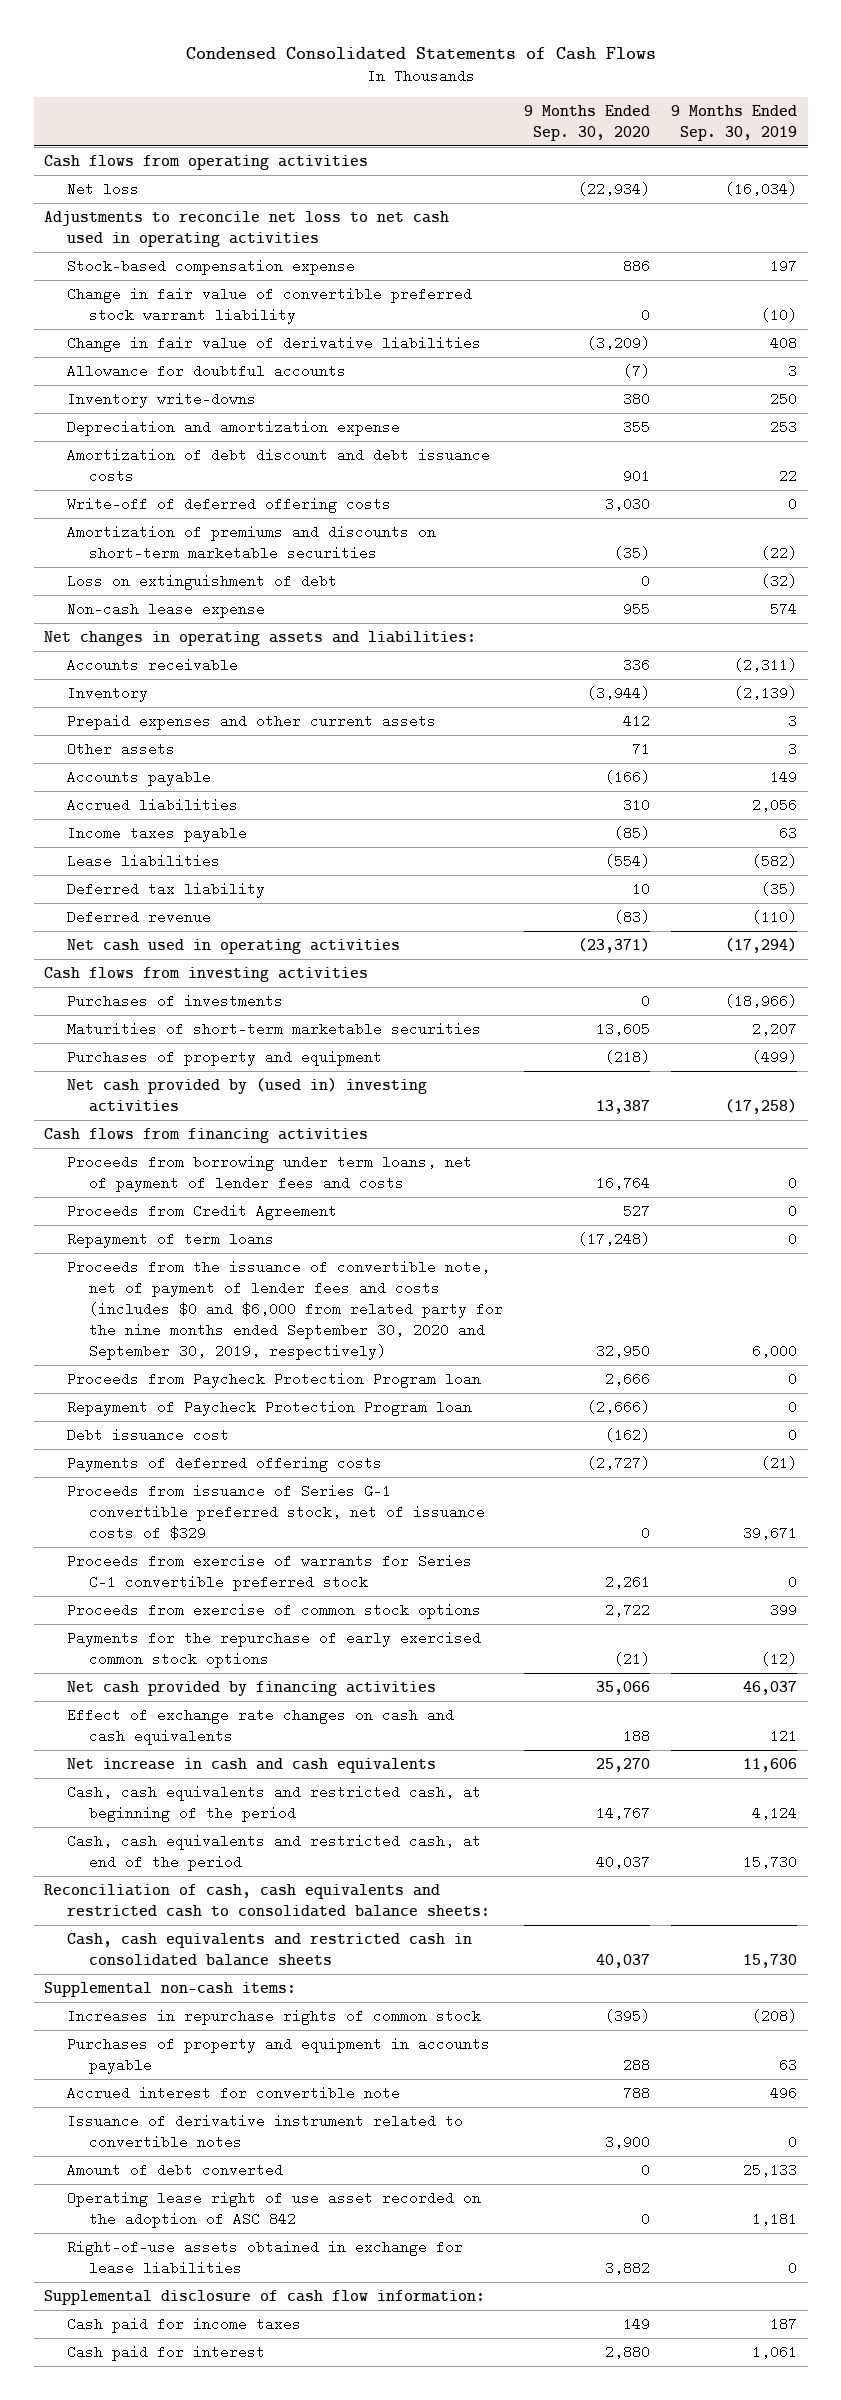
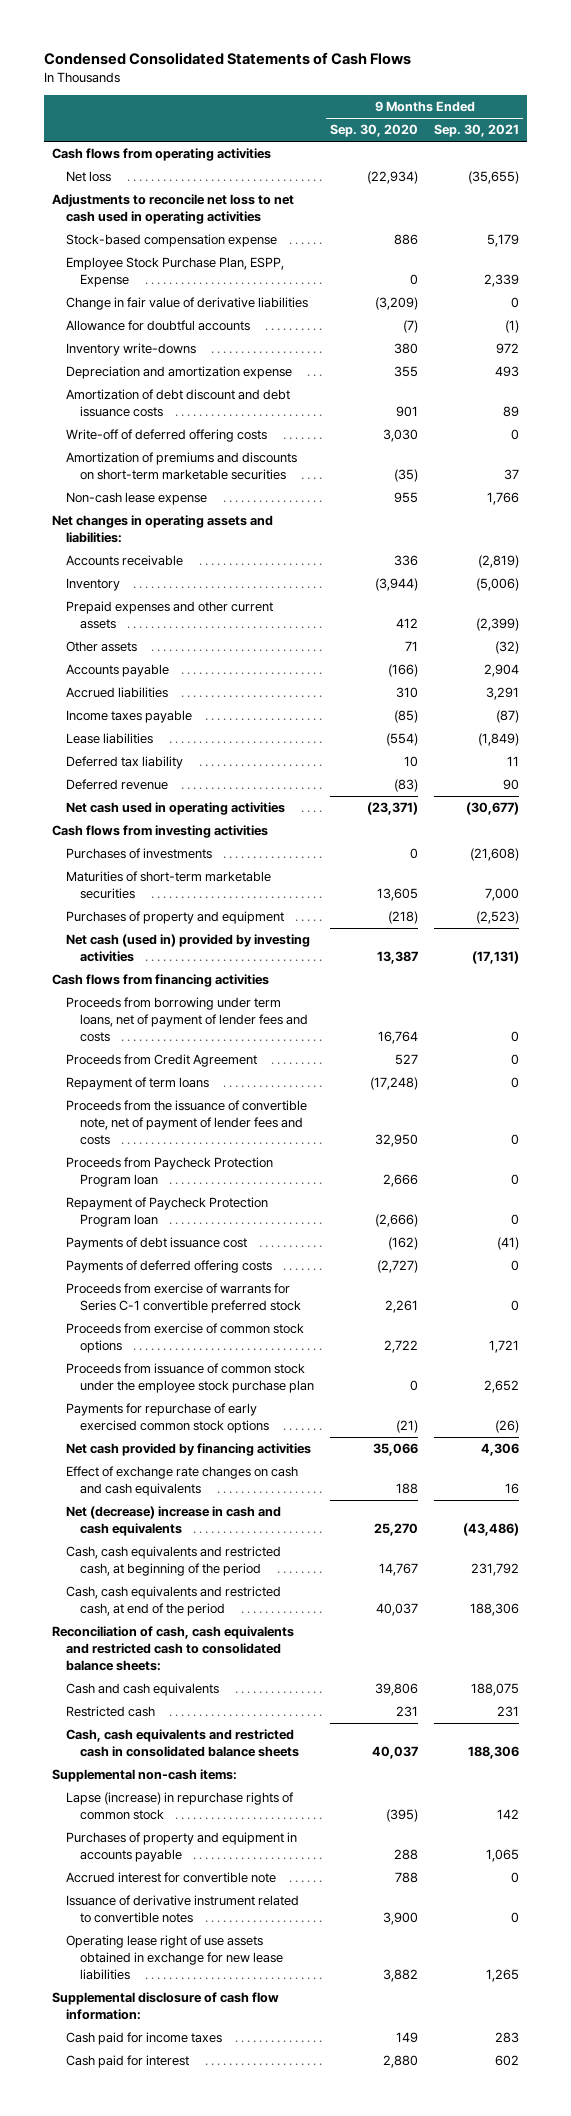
- | 9 Months Ended Sep. 30, 2020 | 9 Months Ended Sep. 30, 2019
+ | 9 Months Ended Sep. 30, 2020 | 9 Months Ended Sep. 30, 2021
- Change in fair value of convertible preferred stock warrant liability | 0 | (10)
+ Employee Stock Purchase Plan, ESPP, Expense | 0 | 2,339
- Loss on extinguishment of debt | 0 | (32)
- Net cash provided by (used in) investing activities | 13,387 | (17,258)
+ Net cash (used in) provided by investing activities | 13,387 | (17,131)
- Proceeds from the issuance of convertible note, net of payment of lender fees and costs (includes $0 and $6,000 from related party for the nine months ended September 30, 2020 and September 30, 2019, respectively) | 32,950 | 6,000
+ Proceeds from the issuance of convertible note, net of payment of lender fees and costs | 32,950 | 0
- Debt issuance cost | (162) | 0
+ Payments of debt issuance cost | (162) | (41)
- Proceeds from issuance of Series G-1 convertible preferred stock, net of issuance costs of $329 | 0 | 39,671
- Payments for the repurchase of early exercised common stock options | (21) | (12)
+ Proceeds from issuance of common stock under the employee stock purchase plan | 0 | 2,652
+ Payments for repurchase of early exercised common stock options | (21) | (26)
- Net increase in cash and cash equivalents | 25,270 | 11,606
+ Net (decrease) increase in cash and cash equivalents | 25,270 | (43,486)
+ Cash and cash equivalents | 39,806 | 188,075
+ Restricted cash | 231 | 231
- Increases in repurchase rights of common stock | (395) | (208)
+ Lapse (increase) in repurchase rights of common stock | (395) | 142
- Amount of debt converted | 0 | 25,133
- Operating lease right of use asset recorded on the adoption of ASC 842 | 0 | 1,181
- Right-of-use assets obtained in exchange for lease liabilities | 3,882 | 0
+ Operating lease right of use assets obtained in exchange for new lease liabilities | 3,882 | 1,265

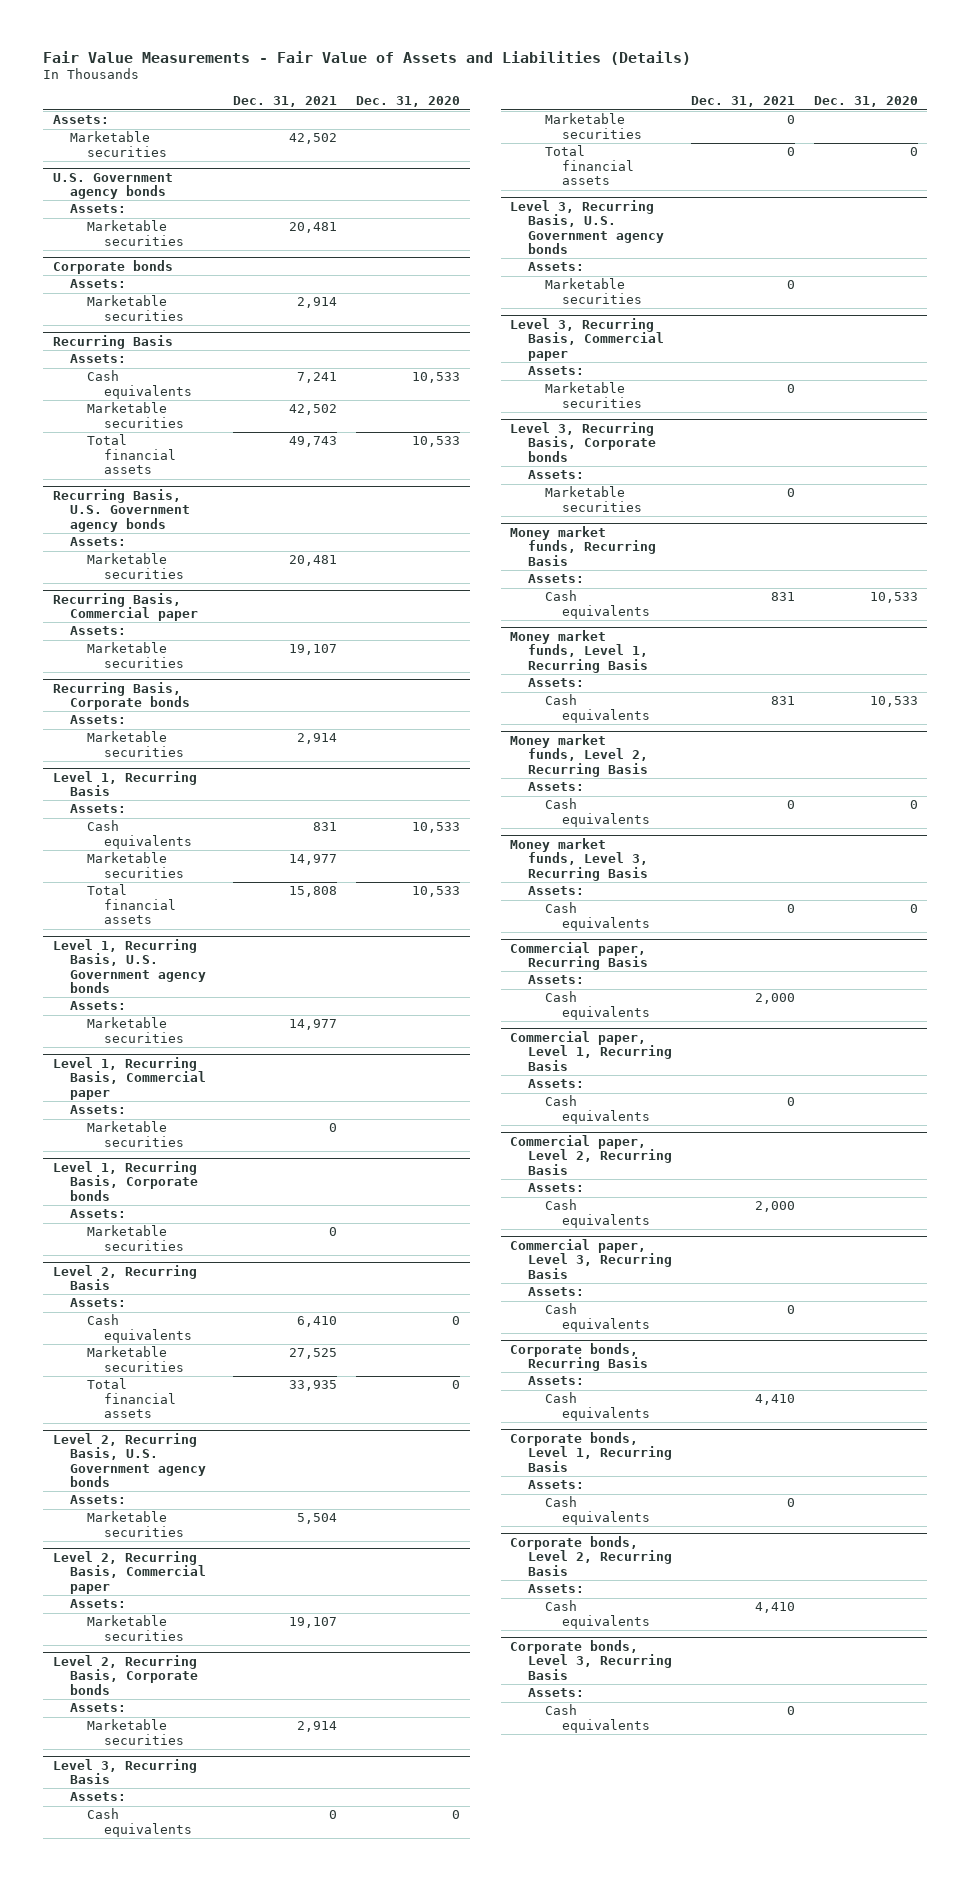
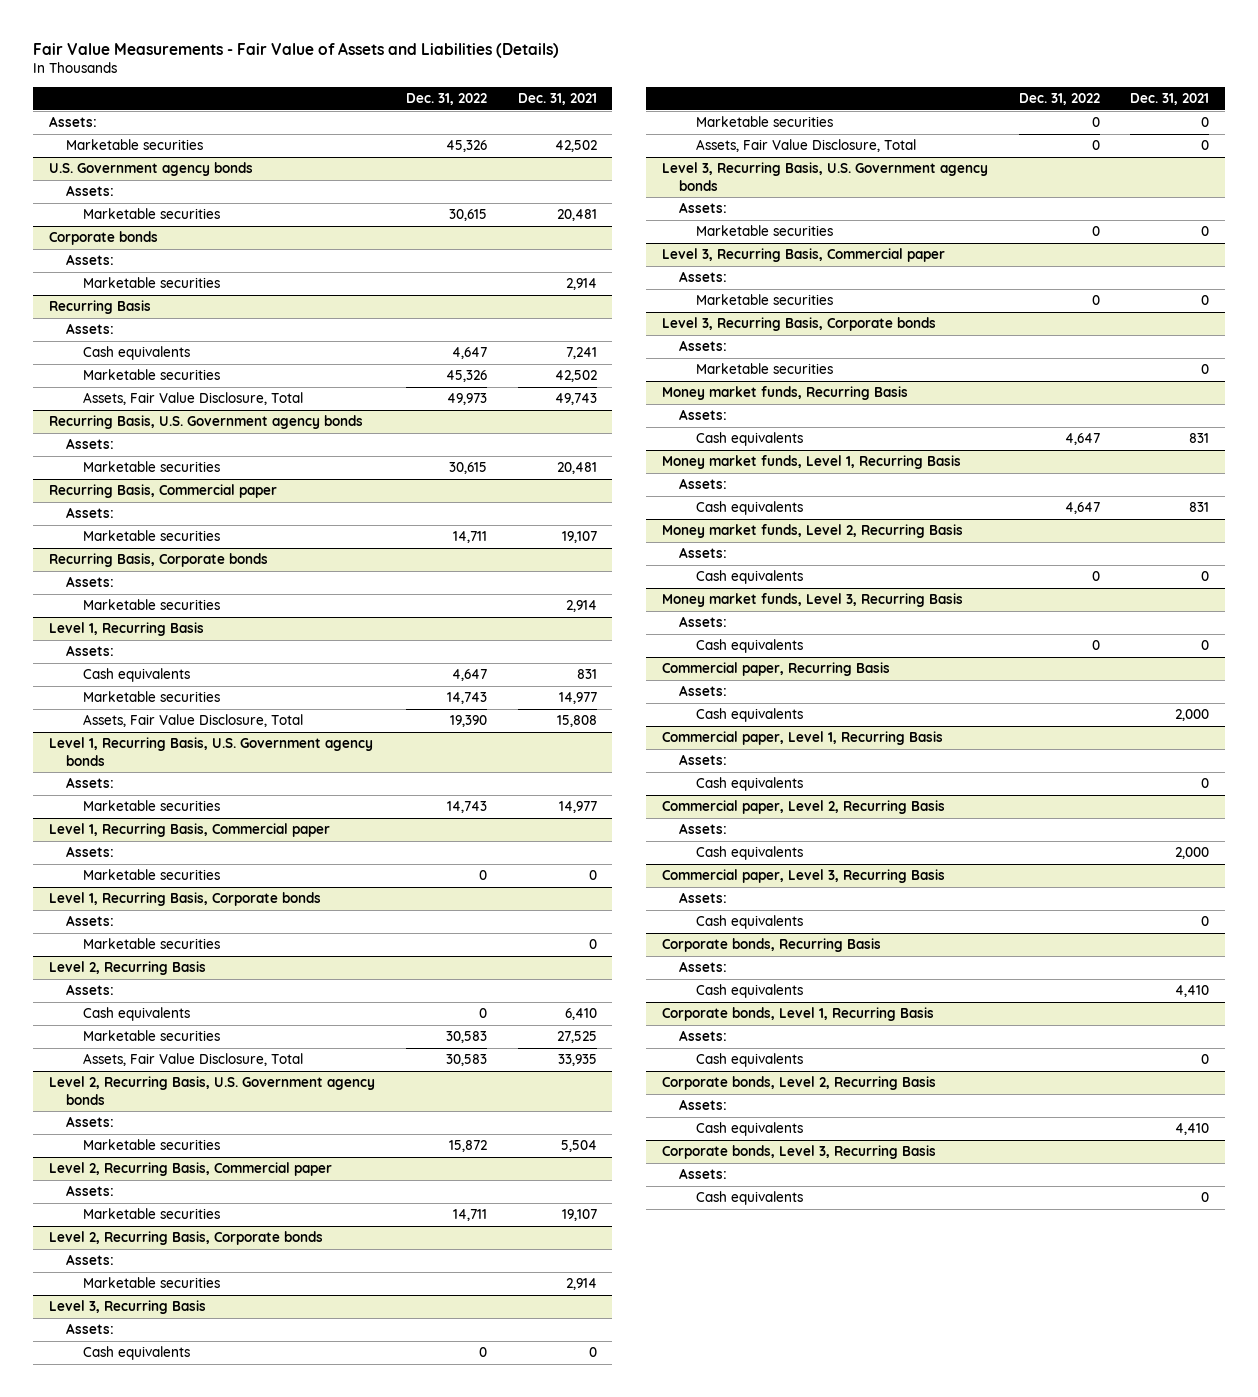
- | Dec. 31, 2021 | Dec. 31, 2020
+ | Dec. 31, 2022 | Dec. 31, 2021
@ Recurring Basis
- Total financial assets | 49,743 | 10,533
+ Assets, Fair Value Disclosure, Total | 49,973 | 49,743
@ Level 1, Recurring Basis
- Total financial assets | 15,808 | 10,533
+ Assets, Fair Value Disclosure, Total | 19,390 | 15,808
@ Level 2, Recurring Basis
- Total financial assets | 33,935 | 0
+ Assets, Fair Value Disclosure, Total | 30,583 | 33,935
@ Level 3, Recurring Basis
- Total financial assets | 0 | 0
+ Assets, Fair Value Disclosure, Total | 0 | 0

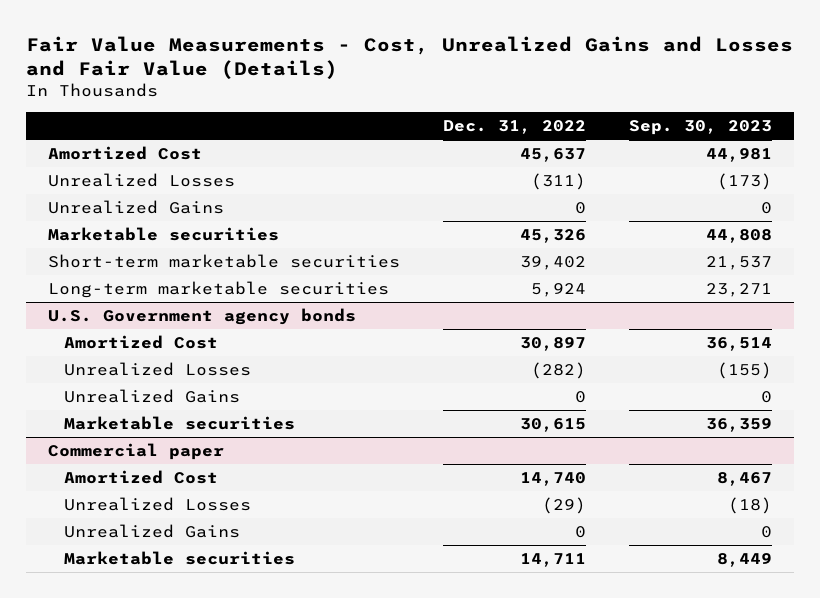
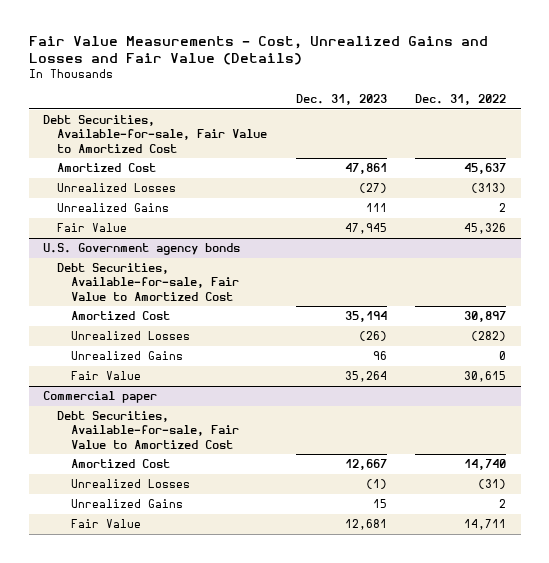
- | Dec. 31, 2022 | Sep. 30, 2023
+ | Dec. 31, 2023 | Dec. 31, 2022
+ Debt Securities, Available-for-sale, Fair Value to Amortized Cost
- Unrealized Losses | (311) | (173)
- Unrealized Gains | 0 | 0
- Marketable securities | 45,326 | 44,808
- Short-term marketable securities | 39,402 | 21,537
- Long-term marketable securities | 5,924 | 23,271
+ Unrealized Losses | (27) | (313)
+ Unrealized Gains | 111 | 2
+ Fair Value | 47,945 | 45,326
@ U.S. Government agency bonds
+ Debt Securities, Available-for-sale, Fair Value to Amortized Cost
- Marketable securities | 30,615 | 36,359
+ Fair Value | 35,264 | 30,615
@ Commercial paper
+ Debt Securities, Available-for-sale, Fair Value to Amortized Cost
- Unrealized Losses | (29) | (18)
- Unrealized Gains | 0 | 0
- Marketable securities | 14,711 | 8,449
+ Unrealized Losses | (1) | (31)
+ Unrealized Gains | 15 | 2
+ Fair Value | 12,681 | 14,711

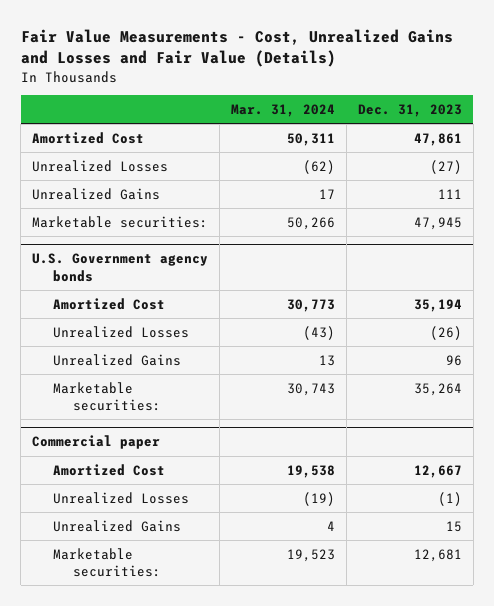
- | Dec. 31, 2023 | Dec. 31, 2022
+ | Mar. 31, 2024 | Dec. 31, 2023
- Debt Securities, Available-for-sale, Fair Value to Amortized Cost
- Fair Value | 47,945 | 45,326
+ Marketable securities: | 50,266 | 47,945
@ U.S. Government agency bonds
- Debt Securities, Available-for-sale, Fair Value to Amortized Cost
- Fair Value | 35,264 | 30,615
+ Marketable securities: | 30,743 | 35,264
@ Commercial paper
- Debt Securities, Available-for-sale, Fair Value to Amortized Cost
- Fair Value | 12,681 | 14,711
+ Marketable securities: | 19,523 | 12,681

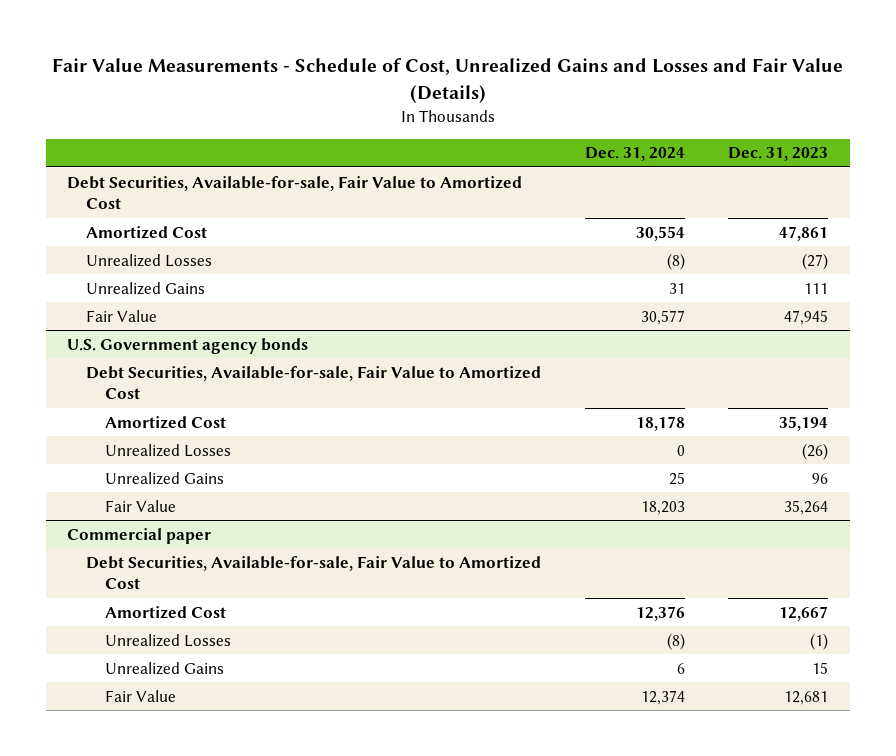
- Fair Value Measurements - Cost, Unrealized Gains and Losses and Fair Value (Details)
+ Fair Value Measurements - Schedule of Cost, Unrealized Gains and Losses and Fair Value (Details)
- | Mar. 31, 2024 | Dec. 31, 2023
+ | Dec. 31, 2024 | Dec. 31, 2023
+ Debt Securities, Available-for-sale, Fair Value to Amortized Cost
- Marketable securities: | 50,266 | 47,945
+ Fair Value | 30,577 | 47,945
@ U.S. Government agency bonds
+ Debt Securities, Available-for-sale, Fair Value to Amortized Cost
- Marketable securities: | 30,743 | 35,264
+ Fair Value | 18,203 | 35,264
@ Commercial paper
+ Debt Securities, Available-for-sale, Fair Value to Amortized Cost
- Marketable securities: | 19,523 | 12,681
+ Fair Value | 12,374 | 12,681

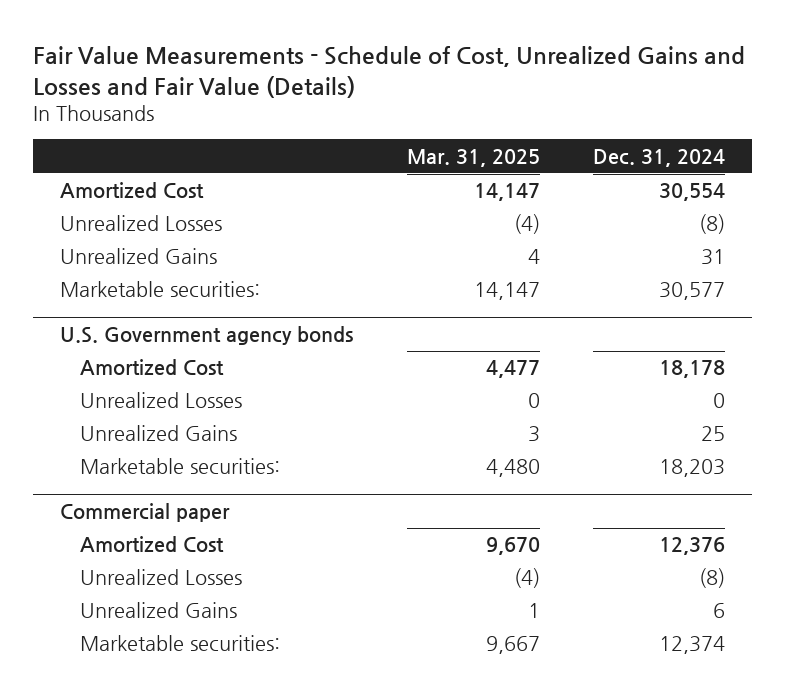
- | Dec. 31, 2024 | Dec. 31, 2023
+ | Mar. 31, 2025 | Dec. 31, 2024
- Debt Securities, Available-for-sale, Fair Value to Amortized Cost
- Fair Value | 30,577 | 47,945
+ Marketable securities: | 14,147 | 30,577
@ U.S. Government agency bonds
- Debt Securities, Available-for-sale, Fair Value to Amortized Cost
- Fair Value | 18,203 | 35,264
+ Marketable securities: | 4,480 | 18,203
@ Commercial paper
- Debt Securities, Available-for-sale, Fair Value to Amortized Cost
- Fair Value | 12,374 | 12,681
+ Marketable securities: | 9,667 | 12,374

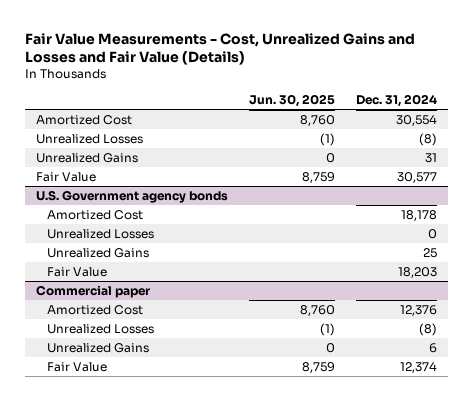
- Fair Value Measurements - Schedule of Cost, Unrealized Gains and Losses and Fair Value (Details)
+ Fair Value Measurements - Cost, Unrealized Gains and Losses and Fair Value (Details)
- | Mar. 31, 2025 | Dec. 31, 2024
+ | Jun. 30, 2025 | Dec. 31, 2024
- Marketable securities: | 14,147 | 30,577
+ Fair Value | 8,759 | 30,577
@ U.S. Government agency bonds
- Marketable securities: | 4,480 | 18,203
+ Fair Value | | 18,203
@ Commercial paper
- Marketable securities: | 9,667 | 12,374
+ Fair Value | 8,759 | 12,374

